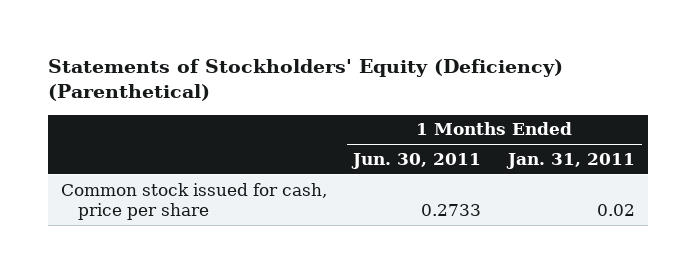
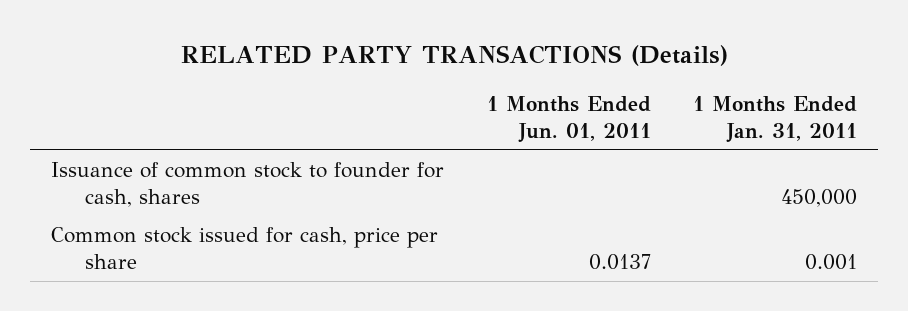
- Statements of Stockholders' Equity (Deficiency) (Parenthetical)
+ RELATED PARTY TRANSACTIONS (Details)
- | 1 Months Ended Jun. 30, 2011 | 1 Months Ended Jan. 31, 2011
+ | 1 Months Ended Jun. 01, 2011 | 1 Months Ended Jan. 31, 2011
- Common stock issued for cash, price per share | 0.2733 | 0.02
+ Issuance of common stock to founder for cash, shares | | 450,000
+ Common stock issued for cash, price per share | 0.0137 | 0.001

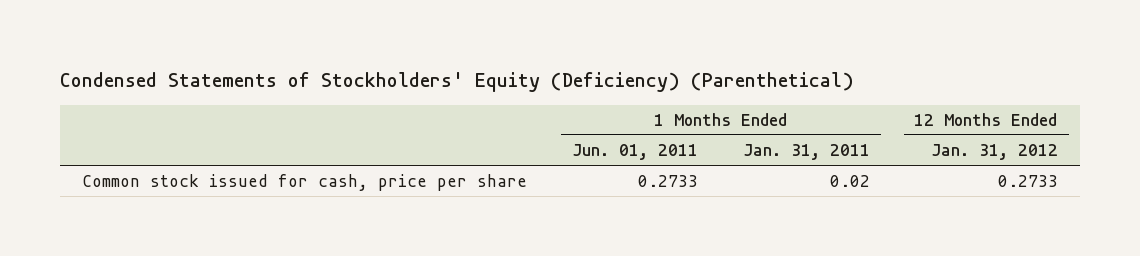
- RELATED PARTY TRANSACTIONS (Details)
+ Condensed Statements of Stockholders' Equity (Deficiency) (Parenthetical)
- | 1 Months Ended Jun. 01, 2011 | 1 Months Ended Jan. 31, 2011
+ | 1 Months Ended Jun. 01, 2011 | 1 Months Ended Jan. 31, 2011 | 12 Months Ended Jan. 31, 2012
- Issuance of common stock to founder for cash, shares | | 450,000
- Common stock issued for cash, price per share | 0.0137 | 0.001
+ Common stock issued for cash, price per share | 0.2733 | 0.02 | 0.2733

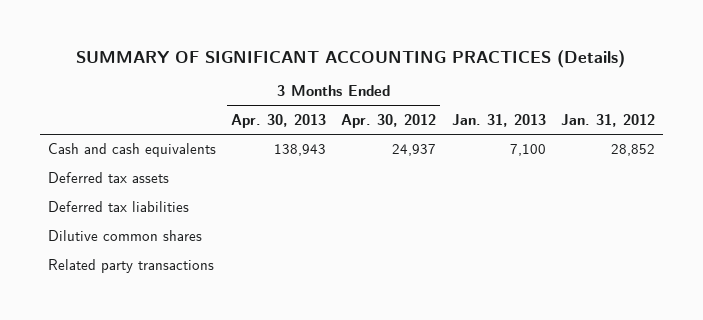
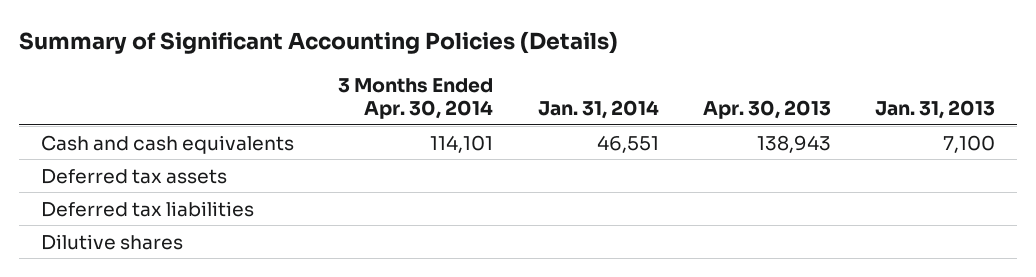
- SUMMARY OF SIGNIFICANT ACCOUNTING PRACTICES (Details)
+ Summary of Significant Accounting Policies (Details)
- | 3 Months Ended Apr. 30, 2013 | 3 Months Ended Apr. 30, 2012 | Jan. 31, 2013 | Jan. 31, 2012
+ | 3 Months Ended Apr. 30, 2014 | Jan. 31, 2014 | Apr. 30, 2013 | Jan. 31, 2013
- Dilutive common shares
- Related party transactions
+ Dilutive shares

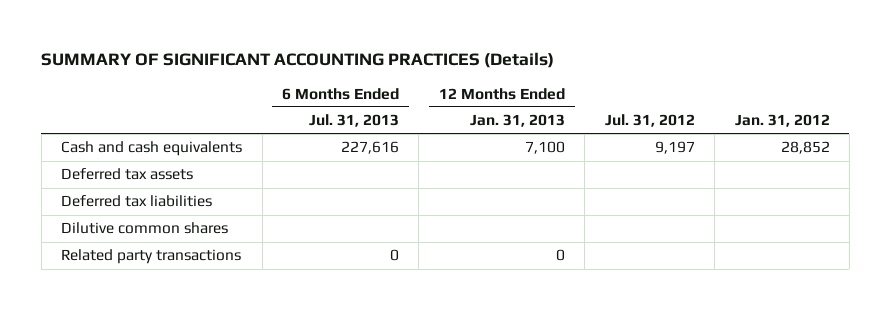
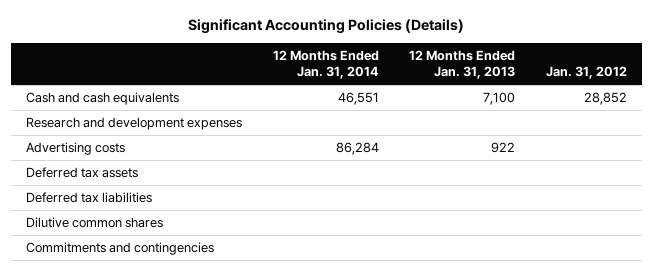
- SUMMARY OF SIGNIFICANT ACCOUNTING PRACTICES (Details)
+ Significant Accounting Policies (Details)
- | 6 Months Ended Jul. 31, 2013 | 12 Months Ended Jan. 31, 2013 | Jul. 31, 2012 | Jan. 31, 2012
+ | 12 Months Ended Jan. 31, 2014 | 12 Months Ended Jan. 31, 2013 | Jan. 31, 2012
+ Research and development expenses
+ Advertising costs | 86,284 | 922 |
- Related party transactions | 0 | 0 | |
+ Commitments and contingencies

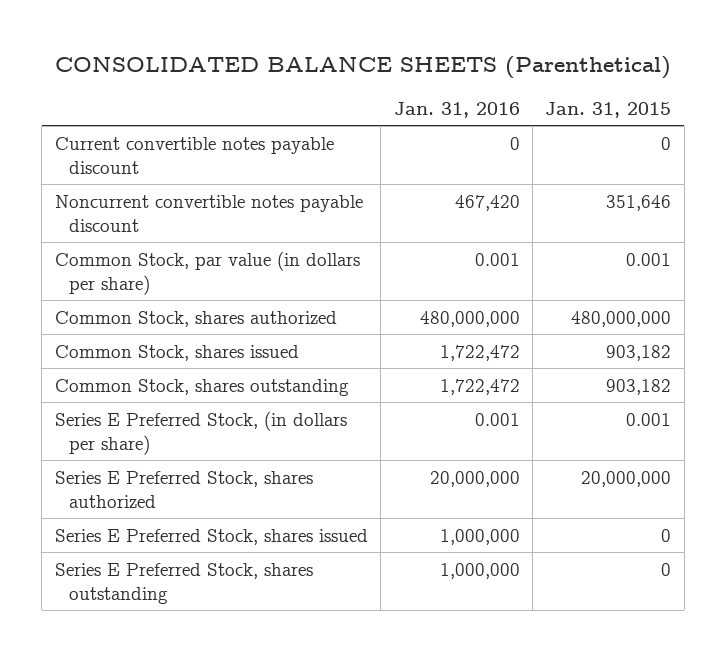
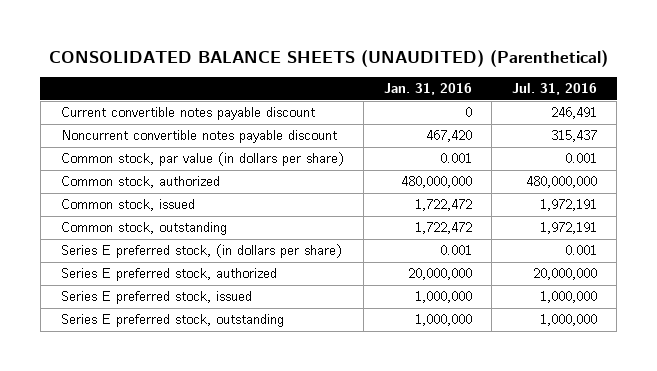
- CONSOLIDATED BALANCE SHEETS (Parenthetical)
+ CONSOLIDATED BALANCE SHEETS (UNAUDITED) (Parenthetical)
- | Jan. 31, 2016 | Jan. 31, 2015
+ | Jan. 31, 2016 | Jul. 31, 2016
- Common Stock, par value (in dollars per share) | 0.001 | 0.001
- Common Stock, shares authorized | 480,000,000 | 480,000,000
- Common Stock, shares issued | 1,722,472 | 903,182
- Common Stock, shares outstanding | 1,722,472 | 903,182
- Series E Preferred Stock, (in dollars per share) | 0.001 | 0.001
- Series E Preferred Stock, shares authorized | 20,000,000 | 20,000,000
- Series E Preferred Stock, shares issued | 1,000,000 | 0
- Series E Preferred Stock, shares outstanding | 1,000,000 | 0
+ Common stock, par value (in dollars per share) | 0.001 | 0.001
+ Common stock, authorized | 480,000,000 | 480,000,000
+ Common stock, issued | 1,722,472 | 1,972,191
+ Common stock, outstanding | 1,722,472 | 1,972,191
+ Series E preferred stock, (in dollars per share) | 0.001 | 0.001
+ Series E preferred stock, authorized | 20,000,000 | 20,000,000
+ Series E preferred stock, issued | 1,000,000 | 1,000,000
+ Series E preferred stock, outstanding | 1,000,000 | 1,000,000

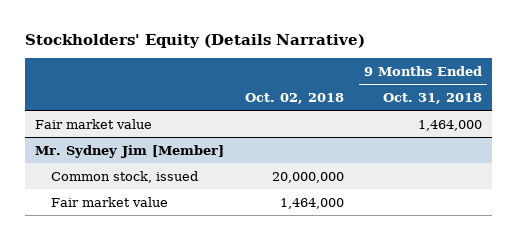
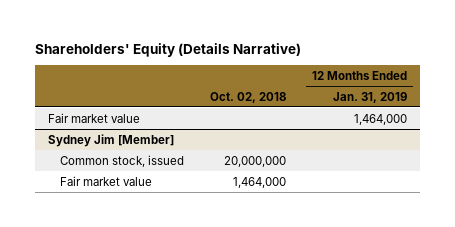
- Stockholders' Equity (Details Narrative)
+ Shareholders' Equity (Details Narrative)
- | Oct. 02, 2018 | 9 Months Ended Oct. 31, 2018
+ | Oct. 02, 2018 | 12 Months Ended Jan. 31, 2019
- Mr. Sydney Jim [Member]
+ Sydney Jim [Member]

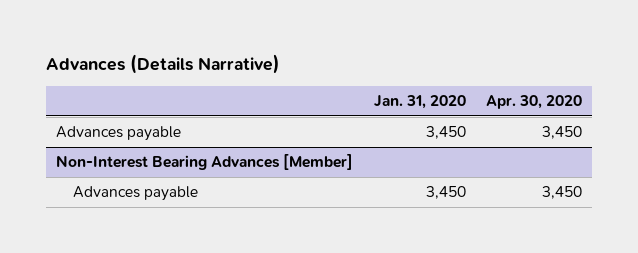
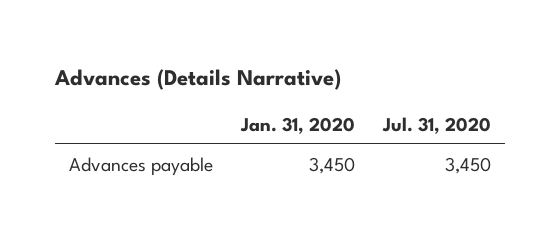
- | Jan. 31, 2020 | Apr. 30, 2020
+ | Jan. 31, 2020 | Jul. 31, 2020
- Non-Interest Bearing Advances [Member]
- Advances payable | 3,450 | 3,450

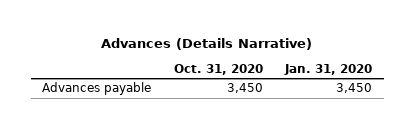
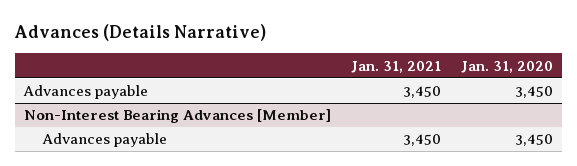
- | Oct. 31, 2020 | Jan. 31, 2020
+ | Jan. 31, 2021 | Jan. 31, 2020
+ Non-Interest Bearing Advances [Member]
+ Advances payable | 3,450 | 3,450

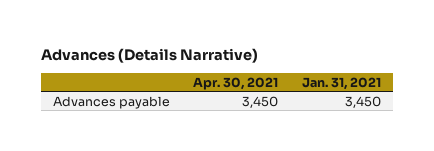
- | Jan. 31, 2021 | Jan. 31, 2020
+ | Apr. 30, 2021 | Jan. 31, 2021
- Non-Interest Bearing Advances [Member]
- Advances payable | 3,450 | 3,450

